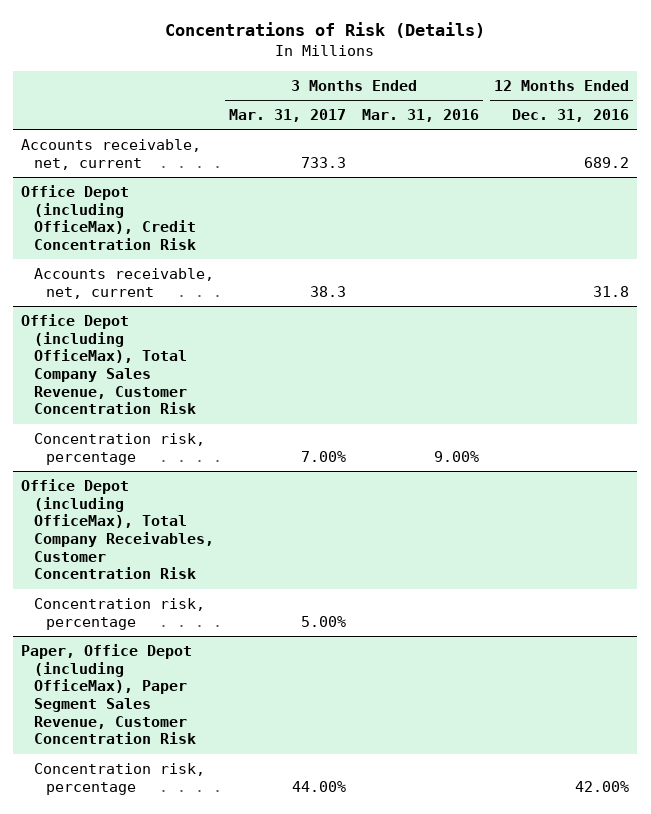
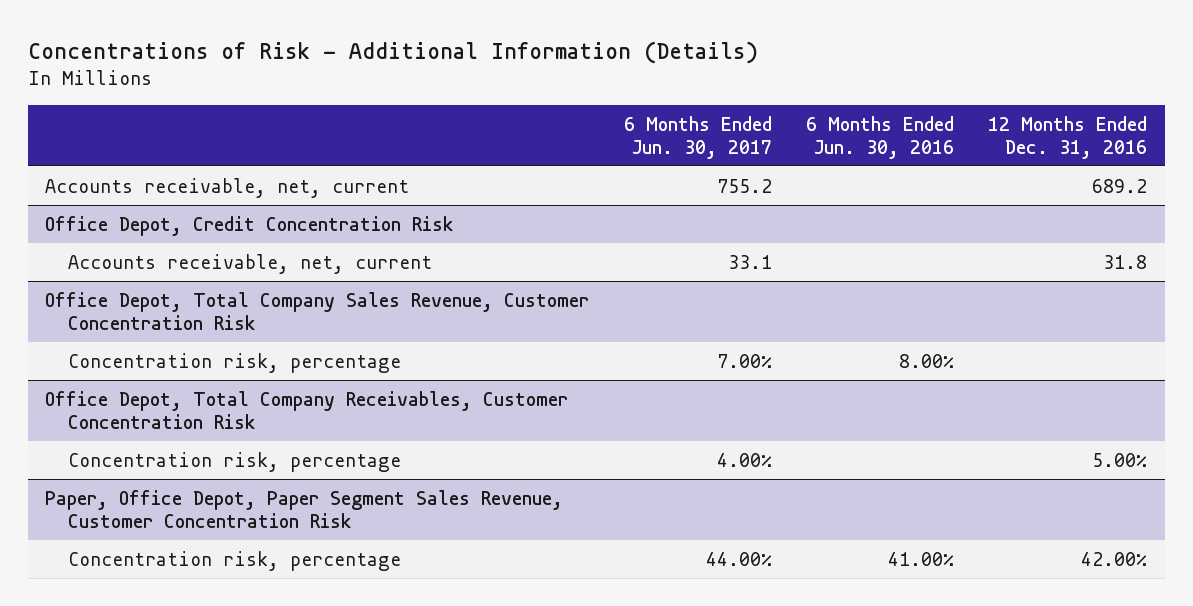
- Concentrations of Risk (Details)
+ Concentrations of Risk - Additional Information (Details)
- | 3 Months Ended Mar. 31, 2017 | 3 Months Ended Mar. 31, 2016 | 12 Months Ended Dec. 31, 2016
+ | 6 Months Ended Jun. 30, 2017 | 6 Months Ended Jun. 30, 2016 | 12 Months Ended Dec. 31, 2016
- Office Depot (including OfficeMax), Credit Concentration Risk
+ Office Depot, Credit Concentration Risk
- Office Depot (including OfficeMax), Total Company Sales Revenue, Customer Concentration Risk
- Concentration risk, percentage | 7.00% | 9.00% |
- Office Depot (including OfficeMax), Total Company Receivables, Customer Concentration Risk
+ Office Depot, Total Company Sales Revenue, Customer Concentration Risk
- Paper, Office Depot (including OfficeMax), Paper Segment Sales Revenue, Customer Concentration Risk
+ Office Depot, Total Company Receivables, Customer Concentration Risk
+ Concentration risk, percentage | 4.00% | | 5.00%
+ Paper, Office Depot, Paper Segment Sales Revenue, Customer Concentration Risk

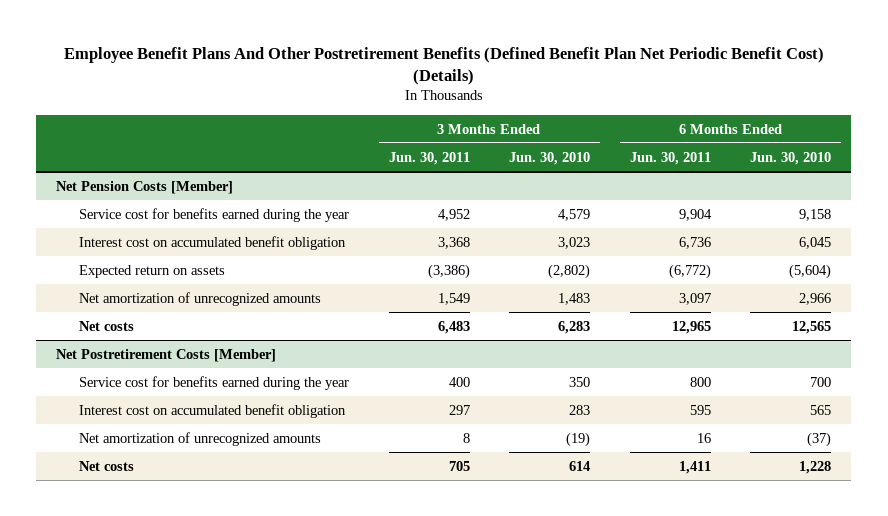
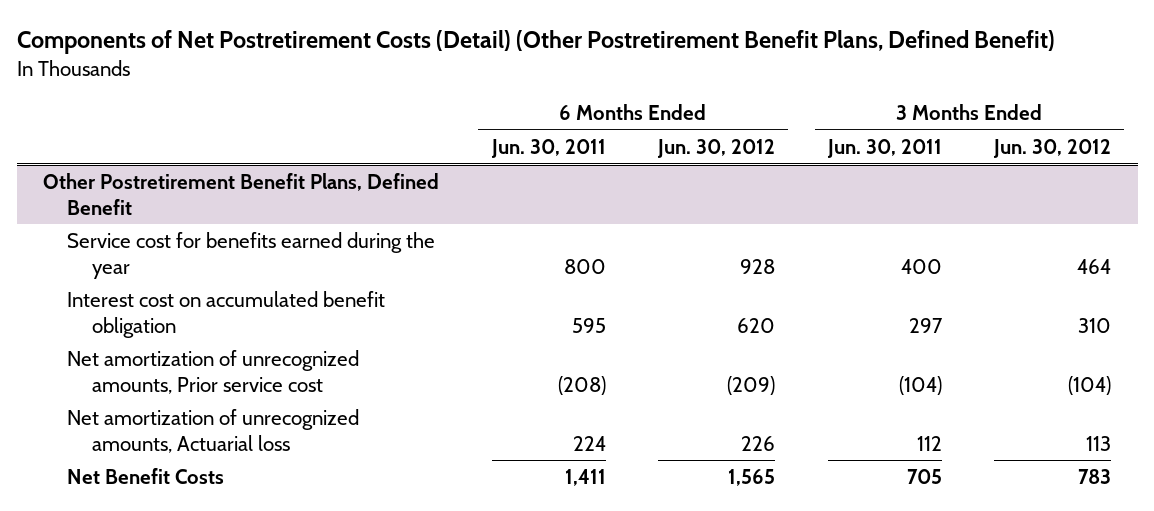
- Employee Benefit Plans And Other Postretirement Benefits (Defined Benefit Plan Net Periodic Benefit Cost) (Details)
+ Components of Net Postretirement Costs (Detail) (Other Postretirement Benefit Plans, Defined Benefit)
- | 3 Months Ended Jun. 30, 2011 | 3 Months Ended Jun. 30, 2010 | 6 Months Ended Jun. 30, 2011 | 6 Months Ended Jun. 30, 2010
+ | 6 Months Ended Jun. 30, 2011 | 6 Months Ended Jun. 30, 2012 | 3 Months Ended Jun. 30, 2011 | 3 Months Ended Jun. 30, 2012
- Net Pension Costs [Member]
- Service cost for benefits earned during the year | 4,952 | 4,579 | 9,904 | 9,158
- Interest cost on accumulated benefit obligation | 3,368 | 3,023 | 6,736 | 6,045
- Expected return on assets | (3,386) | (2,802) | (6,772) | (5,604)
- Net amortization of unrecognized amounts | 1,549 | 1,483 | 3,097 | 2,966
- Net costs | 6,483 | 6,283 | 12,965 | 12,565
- Net Postretirement Costs [Member]
+ Other Postretirement Benefit Plans, Defined Benefit
- Net amortization of unrecognized amounts | 8 | (19) | 16 | (37)
- Net costs | 705 | 614 | 1,411 | 1,228
+ Net amortization of unrecognized amounts, Prior service cost | (208) | (209) | (104) | (104)
+ Net amortization of unrecognized amounts, Actuarial loss | 224 | 226 | 112 | 113
+ Net Benefit Costs | 1,411 | 1,565 | 705 | 783

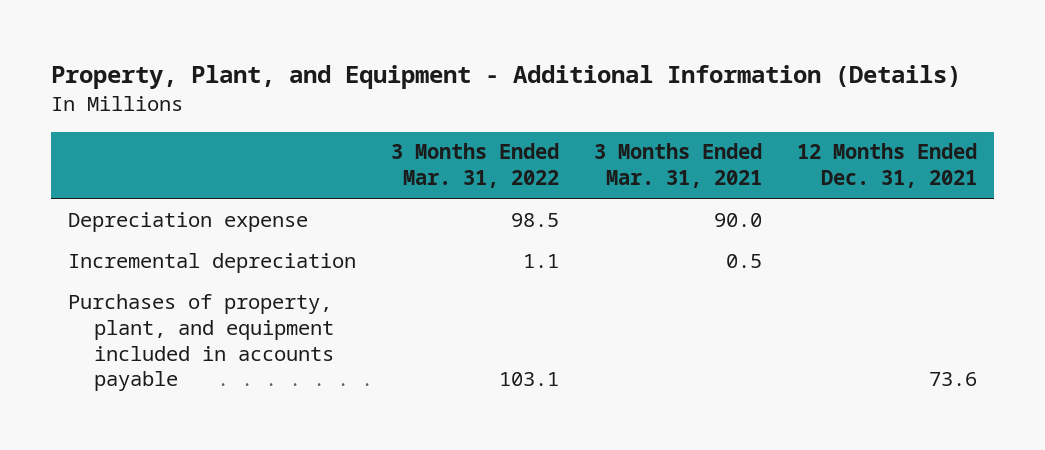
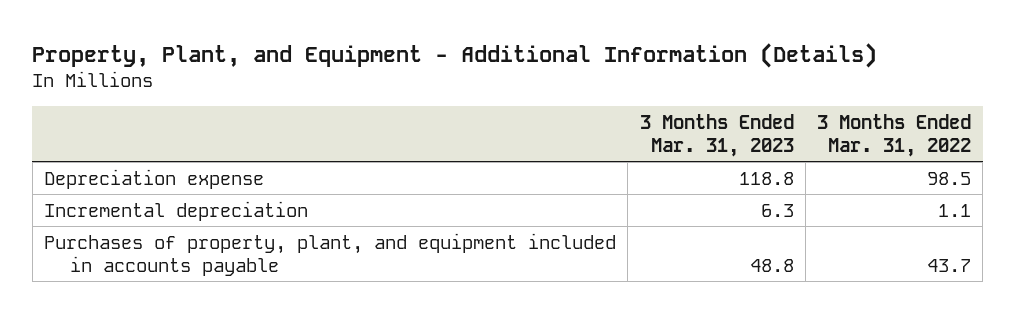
- | 3 Months Ended Mar. 31, 2022 | 3 Months Ended Mar. 31, 2021 | 12 Months Ended Dec. 31, 2021
+ | 3 Months Ended Mar. 31, 2023 | 3 Months Ended Mar. 31, 2022
- Purchases of property, plant, and equipment included in accounts payable | 103.1 | | 73.6
+ Purchases of property, plant, and equipment included in accounts payable | 48.8 | 43.7

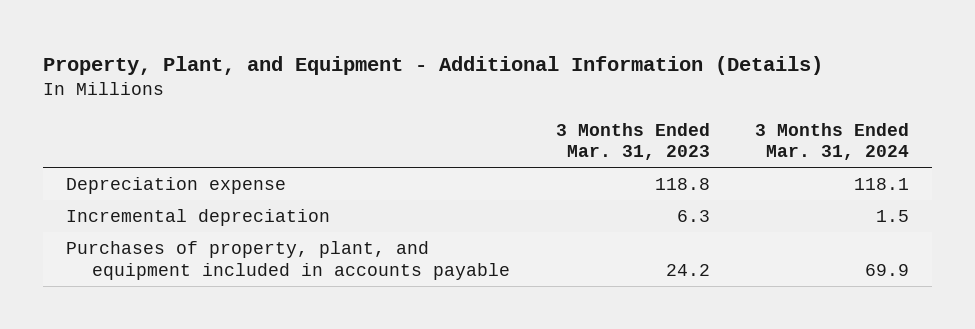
- | 3 Months Ended Mar. 31, 2023 | 3 Months Ended Mar. 31, 2022
+ | 3 Months Ended Mar. 31, 2023 | 3 Months Ended Mar. 31, 2024
- Purchases of property, plant, and equipment included in accounts payable | 48.8 | 43.7
+ Purchases of property, plant, and equipment included in accounts payable | 24.2 | 69.9

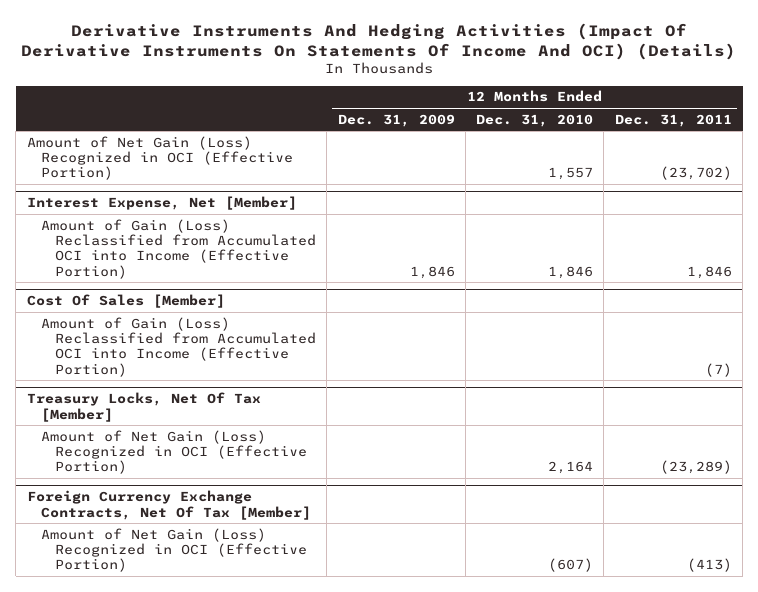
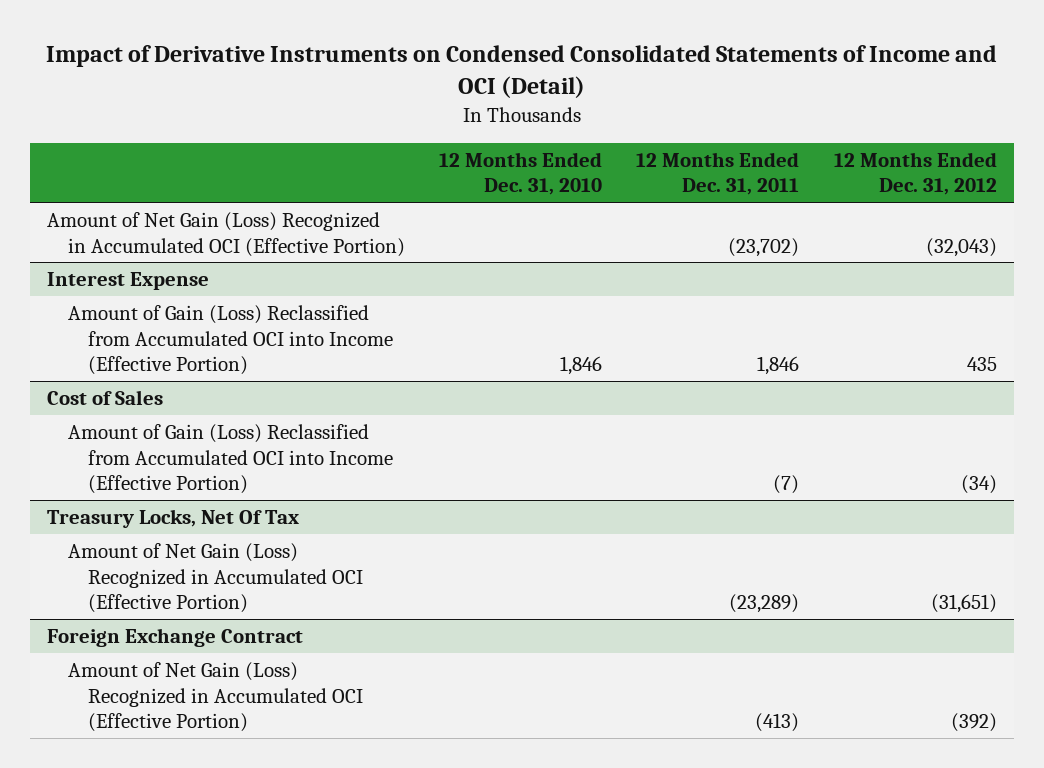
- Derivative Instruments And Hedging Activities (Impact Of Derivative Instruments On Statements Of Income And OCI) (Details)
+ Impact of Derivative Instruments on Condensed Consolidated Statements of Income and OCI (Detail)
- | 12 Months Ended Dec. 31, 2009 | 12 Months Ended Dec. 31, 2010 | 12 Months Ended Dec. 31, 2011
+ | 12 Months Ended Dec. 31, 2010 | 12 Months Ended Dec. 31, 2011 | 12 Months Ended Dec. 31, 2012
- Amount of Net Gain (Loss) Recognized in OCI (Effective Portion) | | 1,557 | (23,702)
- Interest Expense, Net [Member]
+ Amount of Net Gain (Loss) Recognized in Accumulated OCI (Effective Portion) | | (23,702) | (32,043)
+ Interest Expense
- Cost Of Sales [Member]
+ Cost of Sales
- Treasury Locks, Net Of Tax [Member]
- Amount of Net Gain (Loss) Recognized in OCI (Effective Portion) | | 2,164 | (23,289)
- Foreign Currency Exchange Contracts, Net Of Tax [Member]
- Amount of Net Gain (Loss) Recognized in OCI (Effective Portion) | | (607) | (413)
+ Treasury Locks, Net Of Tax
+ Amount of Net Gain (Loss) Recognized in Accumulated OCI (Effective Portion) | | (23,289) | (31,651)
+ Foreign Exchange Contract
+ Amount of Net Gain (Loss) Recognized in Accumulated OCI (Effective Portion) | | (413) | (392)

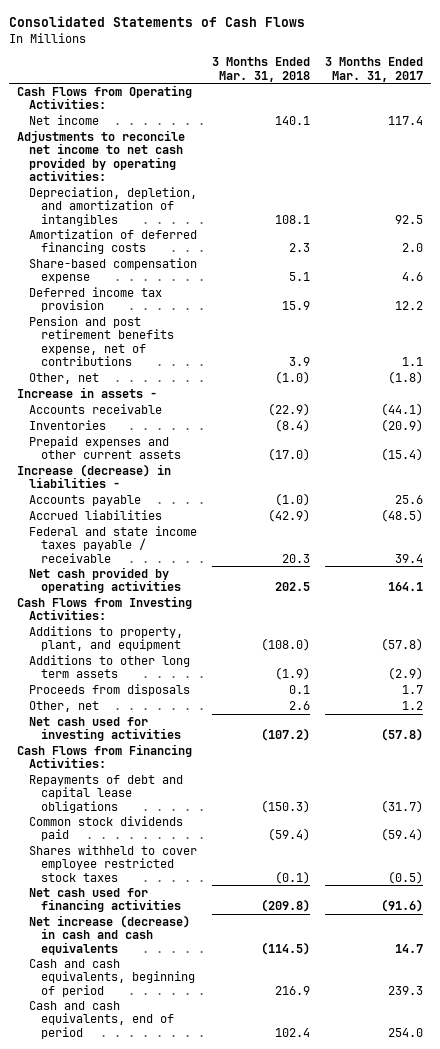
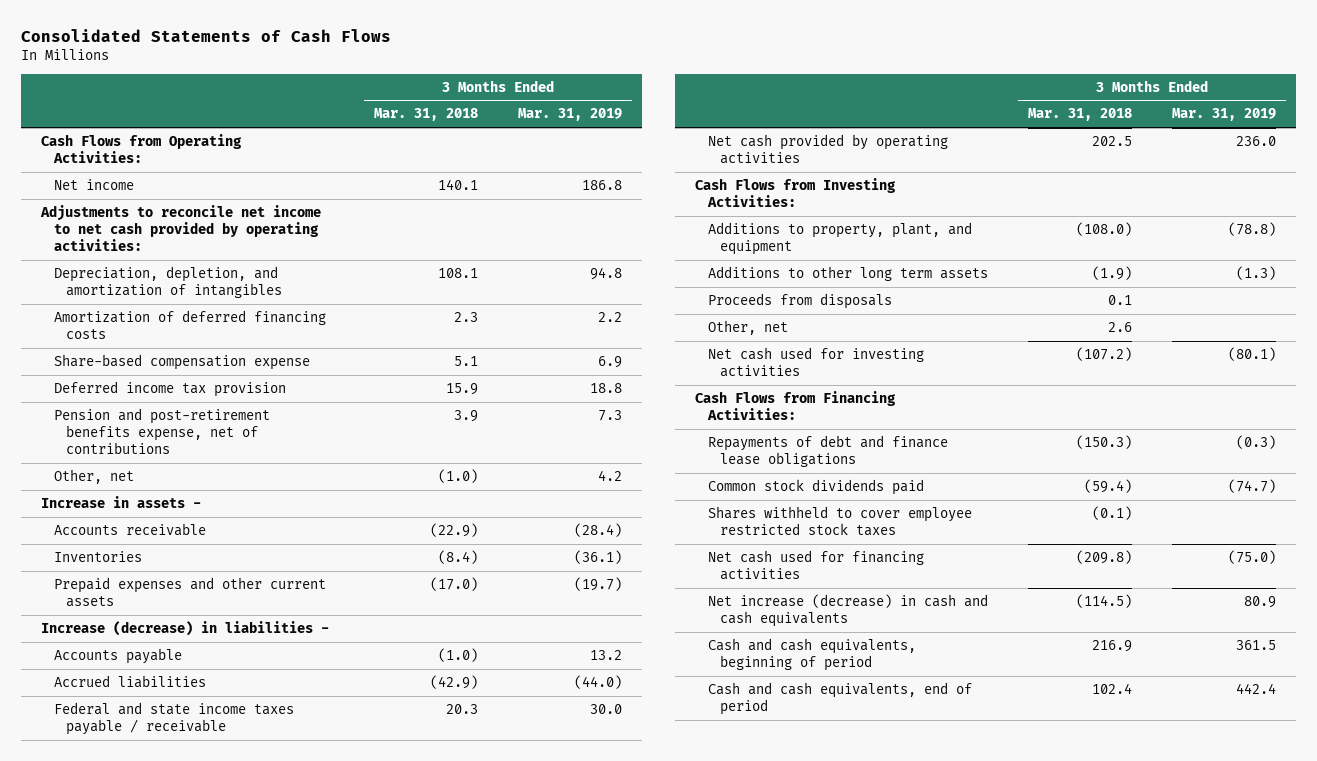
- | 3 Months Ended Mar. 31, 2018 | 3 Months Ended Mar. 31, 2017
+ | 3 Months Ended Mar. 31, 2018 | 3 Months Ended Mar. 31, 2019
- Pension and post retirement benefits expense, net of contributions | 3.9 | 1.1
+ Pension and post-retirement benefits expense, net of contributions | 3.9 | 7.3
- Repayments of debt and capital lease obligations | (150.3) | (31.7)
+ Repayments of debt and finance lease obligations | (150.3) | (0.3)

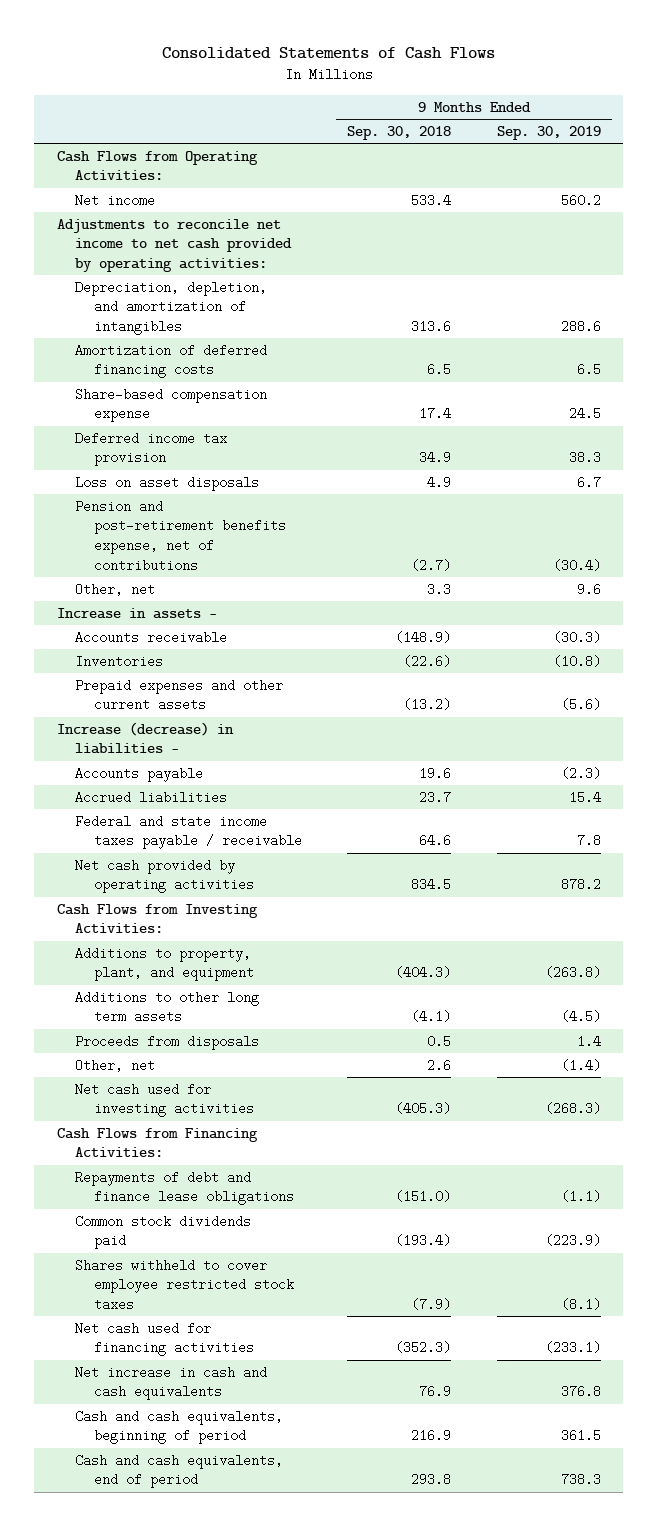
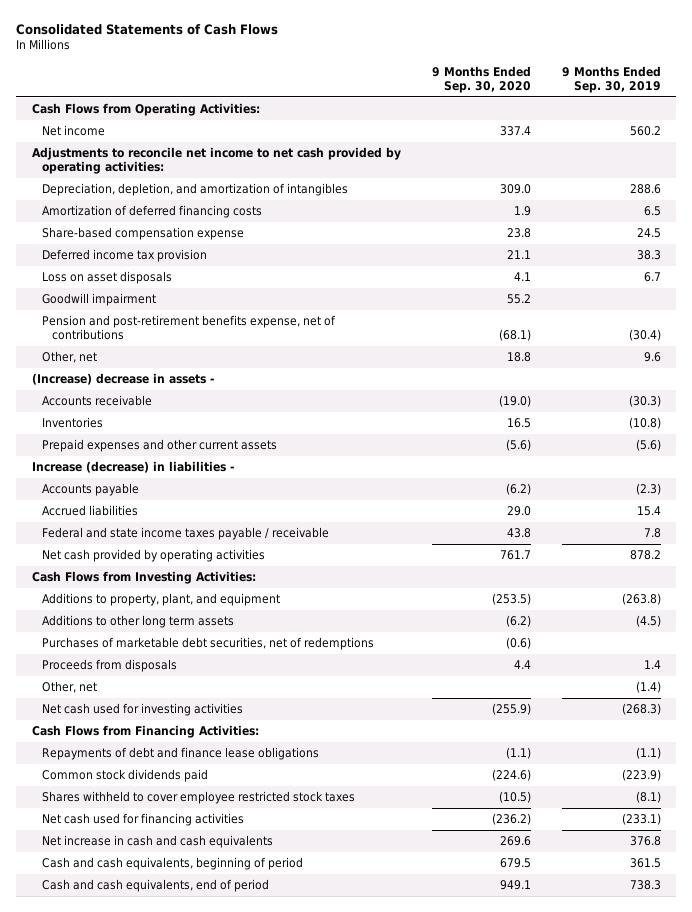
- | 9 Months Ended Sep. 30, 2018 | 9 Months Ended Sep. 30, 2019
+ | 9 Months Ended Sep. 30, 2020 | 9 Months Ended Sep. 30, 2019
+ Goodwill impairment | 55.2 |
- Increase in assets -
+ (Increase) decrease in assets -
+ Purchases of marketable debt securities, net of redemptions | (0.6) |

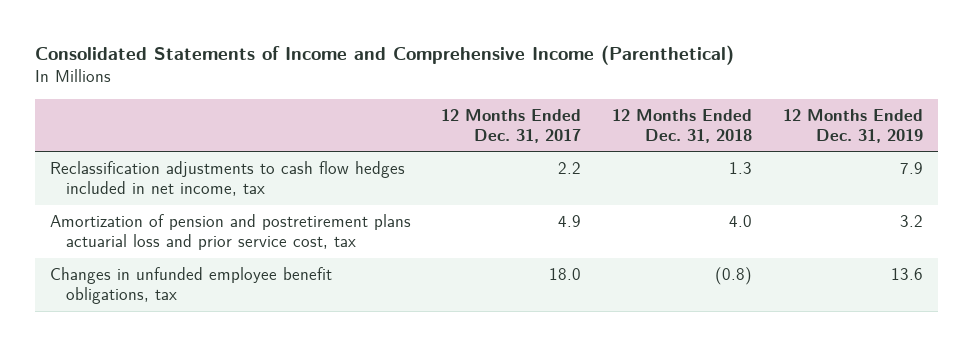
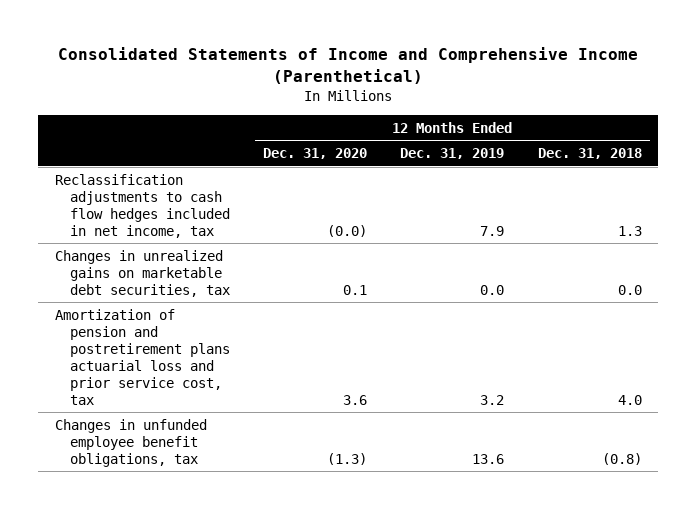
- | 12 Months Ended Dec. 31, 2017 | 12 Months Ended Dec. 31, 2018 | 12 Months Ended Dec. 31, 2019
+ | 12 Months Ended Dec. 31, 2020 | 12 Months Ended Dec. 31, 2019 | 12 Months Ended Dec. 31, 2018
+ Changes in unrealized gains on marketable debt securities, tax | 0.1 | 0.0 | 0.0

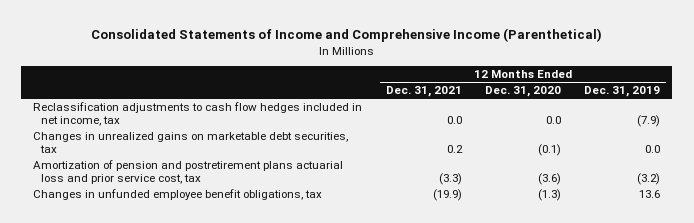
- | 12 Months Ended Dec. 31, 2020 | 12 Months Ended Dec. 31, 2019 | 12 Months Ended Dec. 31, 2018
+ | 12 Months Ended Dec. 31, 2021 | 12 Months Ended Dec. 31, 2020 | 12 Months Ended Dec. 31, 2019
- Reclassification adjustments to cash flow hedges included in net income, tax | (0.0) | 7.9 | 1.3
- Changes in unrealized gains on marketable debt securities, tax | 0.1 | 0.0 | 0.0
- Amortization of pension and postretirement plans actuarial loss and prior service cost, tax | 3.6 | 3.2 | 4.0
+ Reclassification adjustments to cash flow hedges included in net income, tax | 0.0 | 0.0 | (7.9)
+ Changes in unrealized gains on marketable debt securities, tax | 0.2 | (0.1) | 0.0
+ Amortization of pension and postretirement plans actuarial loss and prior service cost, tax | (3.3) | (3.6) | (3.2)

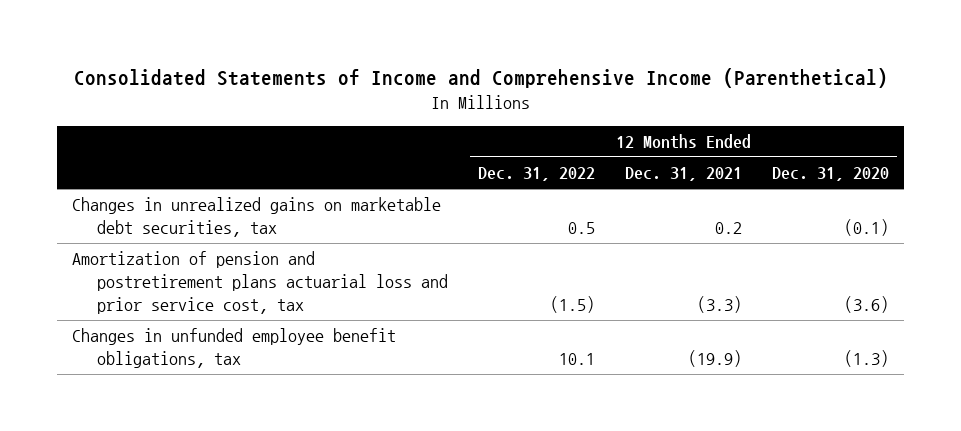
- | 12 Months Ended Dec. 31, 2021 | 12 Months Ended Dec. 31, 2020 | 12 Months Ended Dec. 31, 2019
+ | 12 Months Ended Dec. 31, 2022 | 12 Months Ended Dec. 31, 2021 | 12 Months Ended Dec. 31, 2020
- Reclassification adjustments to cash flow hedges included in net income, tax | 0.0 | 0.0 | (7.9)

